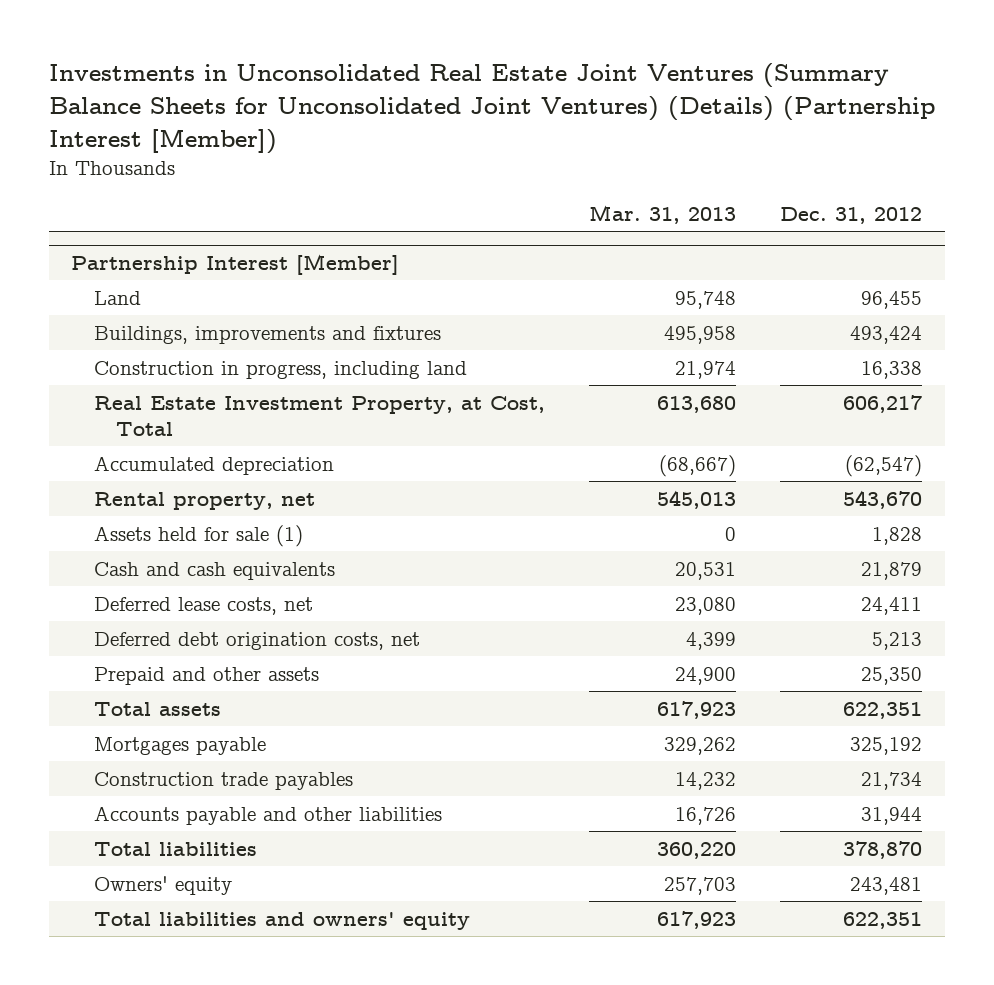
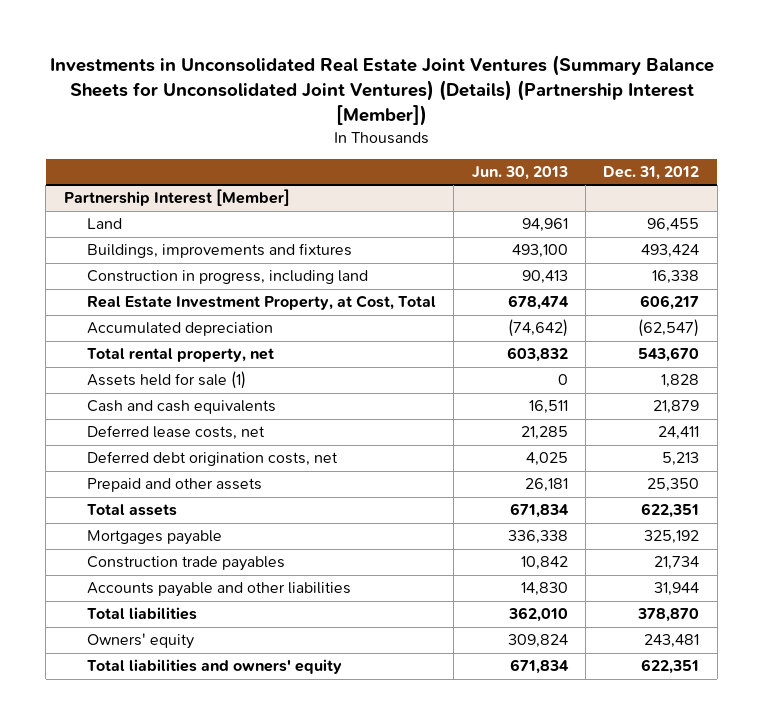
- | Mar. 31, 2013 | Dec. 31, 2012
+ | Jun. 30, 2013 | Dec. 31, 2012
@ Partnership Interest [Member]
- Rental property, net | 545,013 | 543,670
+ Total rental property, net | 603,832 | 543,670

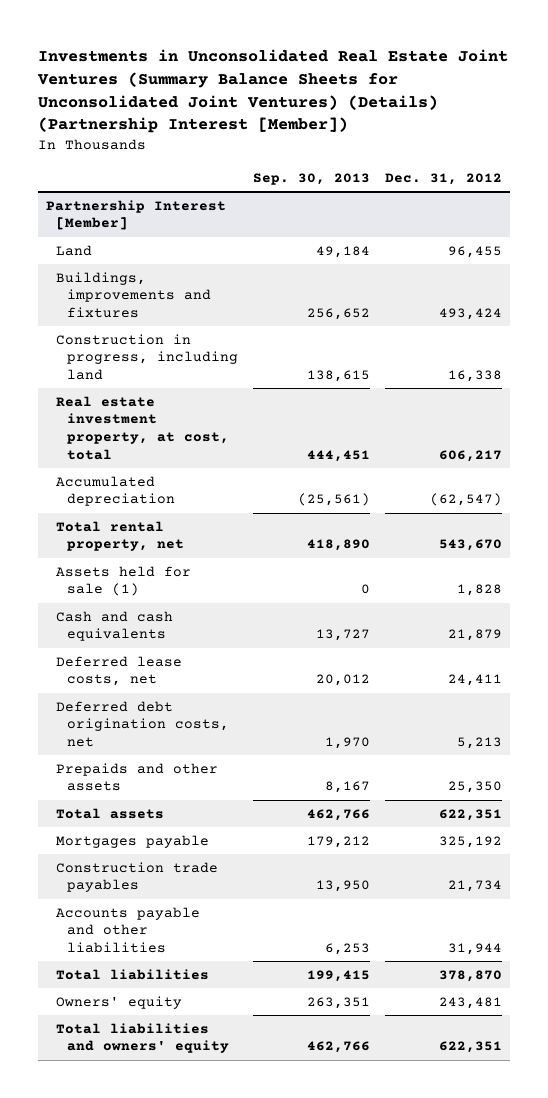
- | Jun. 30, 2013 | Dec. 31, 2012
+ | Sep. 30, 2013 | Dec. 31, 2012
@ Partnership Interest [Member]
- Real Estate Investment Property, at Cost, Total | 678,474 | 606,217
+ Real estate investment property, at cost, total | 444,451 | 606,217
- Prepaid and other assets | 26,181 | 25,350
+ Prepaids and other assets | 8,167 | 25,350

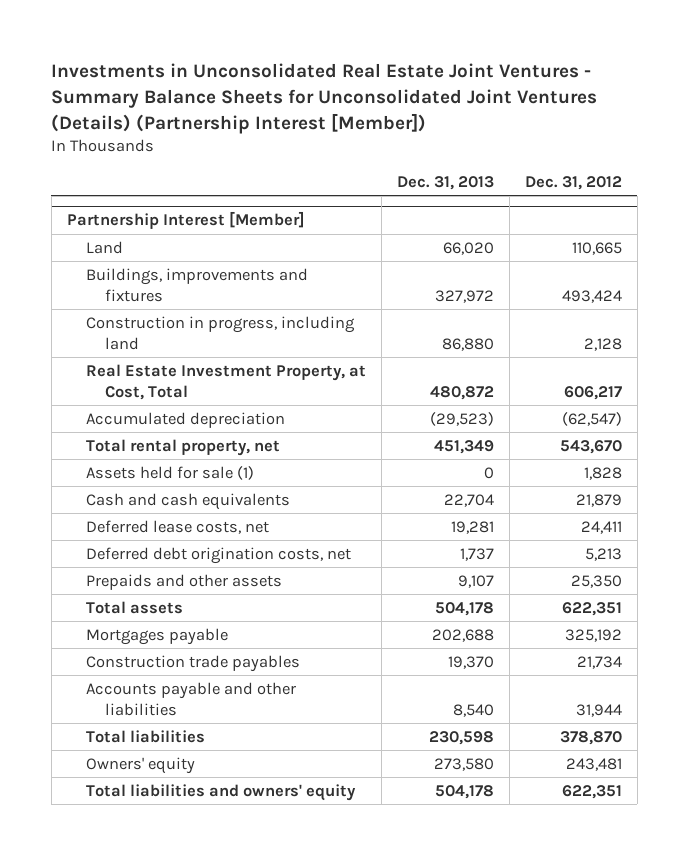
- Investments in Unconsolidated Real Estate Joint Ventures (Summary Balance Sheets for Unconsolidated Joint Ventures) (Details) (Partnership Interest [Member])
+ Investments in Unconsolidated Real Estate Joint Ventures - Summary Balance Sheets for Unconsolidated Joint Ventures (Details) (Partnership Interest [Member])
- | Sep. 30, 2013 | Dec. 31, 2012
+ | Dec. 31, 2013 | Dec. 31, 2012
@ Partnership Interest [Member]
- Land | 49,184 | 96,455
+ Land | 66,020 | 110,665
- Construction in progress, including land | 138,615 | 16,338
- Real estate investment property, at cost, total | 444,451 | 606,217
+ Construction in progress, including land | 86,880 | 2,128
+ Real Estate Investment Property, at Cost, Total | 480,872 | 606,217

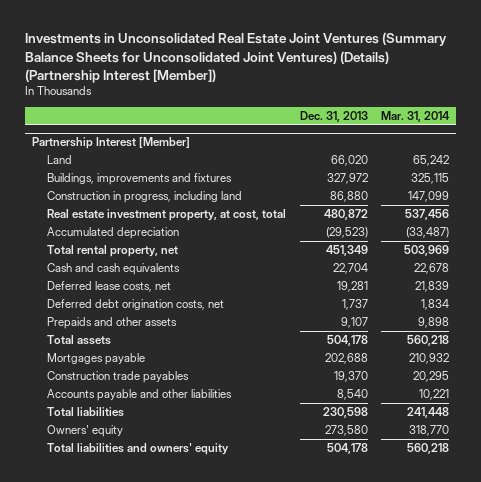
- Investments in Unconsolidated Real Estate Joint Ventures - Summary Balance Sheets for Unconsolidated Joint Ventures (Details) (Partnership Interest [Member])
+ Investments in Unconsolidated Real Estate Joint Ventures (Summary Balance Sheets for Unconsolidated Joint Ventures) (Details) (Partnership Interest [Member])
- | Dec. 31, 2013 | Dec. 31, 2012
+ | Dec. 31, 2013 | Mar. 31, 2014
@ Partnership Interest [Member]
- Real Estate Investment Property, at Cost, Total | 480,872 | 606,217
+ Real estate investment property, at cost, total | 480,872 | 537,456
- Assets held for sale (1) | 0 | 1,828

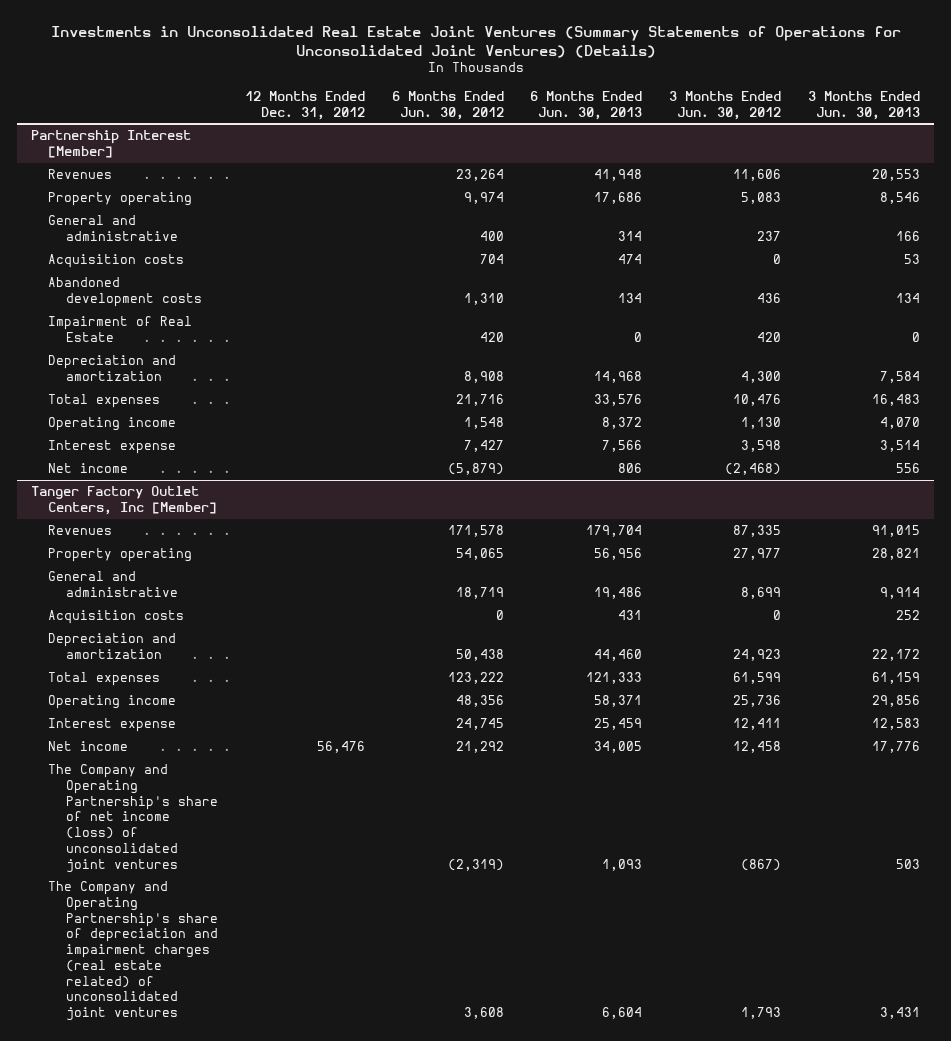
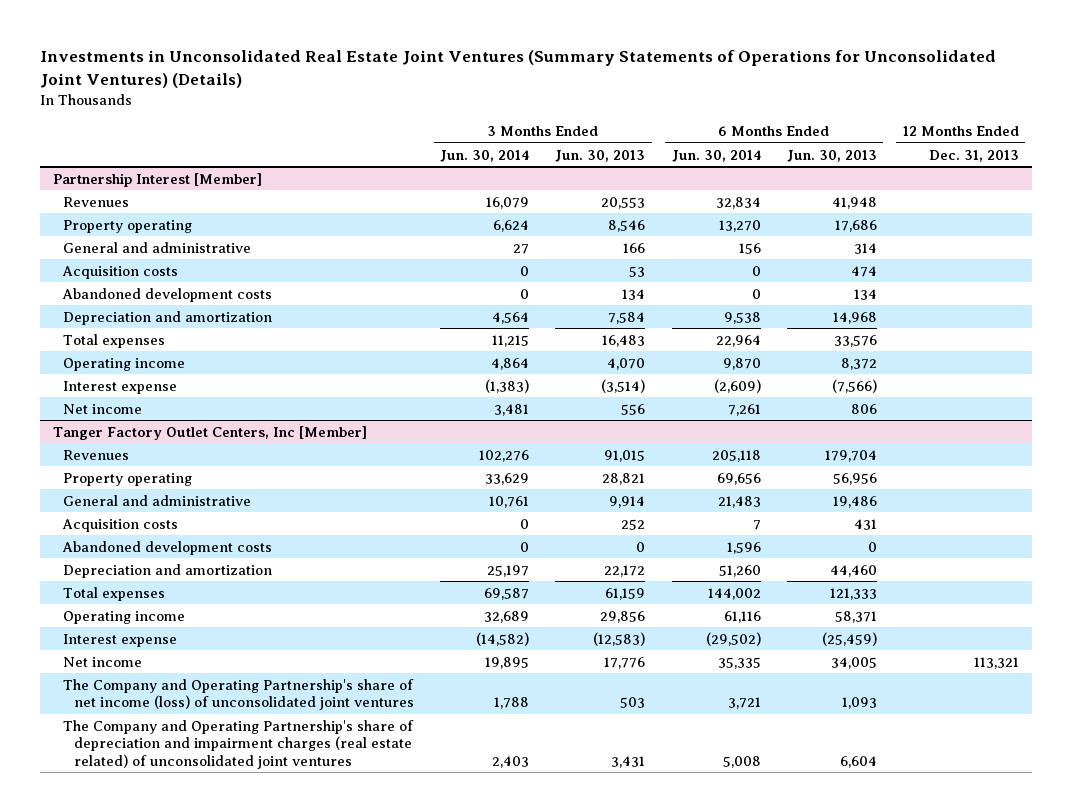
- | 12 Months Ended Dec. 31, 2012 | 6 Months Ended Jun. 30, 2012 | 6 Months Ended Jun. 30, 2013 | 3 Months Ended Jun. 30, 2012 | 3 Months Ended Jun. 30, 2013
+ | 3 Months Ended Jun. 30, 2014 | 3 Months Ended Jun. 30, 2013 | 6 Months Ended Jun. 30, 2014 | 6 Months Ended Jun. 30, 2013 | 12 Months Ended Dec. 31, 2013
@ Partnership Interest [Member]
- Impairment of Real Estate | | 420 | 0 | 420 | 0
- Interest expense | | 7,427 | 7,566 | 3,598 | 3,514
+ Interest expense | (1,383) | (3,514) | (2,609) | (7,566) |
@ Tanger Factory Outlet Centers, Inc [Member]
+ Abandoned development costs | 0 | 0 | 1,596 | 0 |
- Interest expense | | 24,745 | 25,459 | 12,411 | 12,583
+ Interest expense | (14,582) | (12,583) | (29,502) | (25,459) |

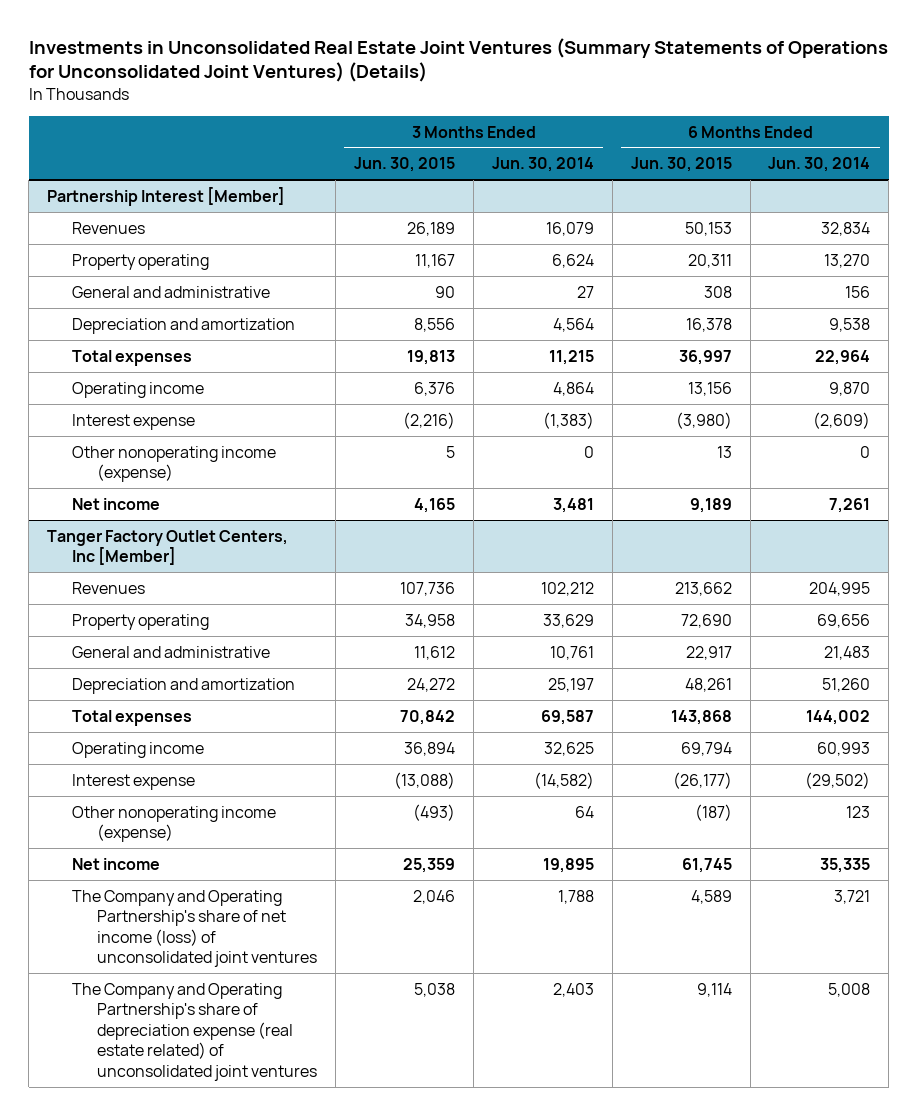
- | 3 Months Ended Jun. 30, 2014 | 3 Months Ended Jun. 30, 2013 | 6 Months Ended Jun. 30, 2014 | 6 Months Ended Jun. 30, 2013 | 12 Months Ended Dec. 31, 2013
+ | 3 Months Ended Jun. 30, 2015 | 3 Months Ended Jun. 30, 2014 | 6 Months Ended Jun. 30, 2015 | 6 Months Ended Jun. 30, 2014
@ Partnership Interest [Member]
- Acquisition costs | 0 | 53 | 0 | 474 |
- Abandoned development costs | 0 | 134 | 0 | 134 |
+ Other nonoperating income (expense) | 5 | 0 | 13 | 0
@ Tanger Factory Outlet Centers, Inc [Member]
- Revenues | 102,276 | 91,015 | 205,118 | 179,704 |
+ Revenues | 107,736 | 102,212 | 213,662 | 204,995
- Acquisition costs | 0 | 252 | 7 | 431 |
- Abandoned development costs | 0 | 0 | 1,596 | 0 |
- Operating income | 32,689 | 29,856 | 61,116 | 58,371 |
+ Operating income | 36,894 | 32,625 | 69,794 | 60,993
+ Other nonoperating income (expense) | (493) | 64 | (187) | 123
- The Company and Operating Partnership's share of depreciation and impairment charges (real estate related) of unconsolidated joint ventures | 2,403 | 3,431 | 5,008 | 6,604 |
+ The Company and Operating Partnership's share of depreciation expense (real estate related) of unconsolidated joint ventures | 5,038 | 2,403 | 9,114 | 5,008

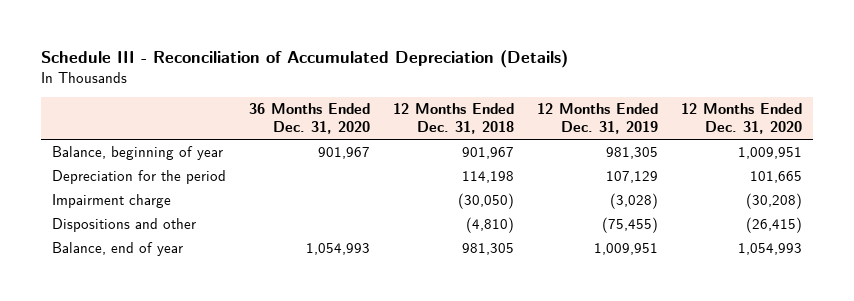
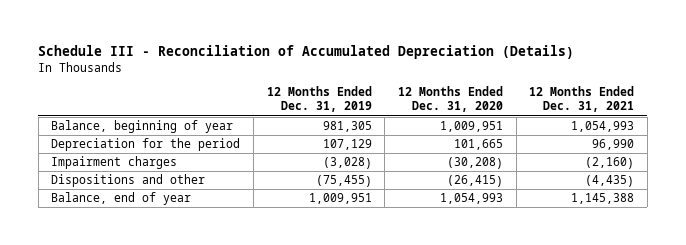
- | 36 Months Ended Dec. 31, 2020 | 12 Months Ended Dec. 31, 2018 | 12 Months Ended Dec. 31, 2019 | 12 Months Ended Dec. 31, 2020
+ | 12 Months Ended Dec. 31, 2019 | 12 Months Ended Dec. 31, 2020 | 12 Months Ended Dec. 31, 2021
- Impairment charge | | (30,050) | (3,028) | (30,208)
+ Impairment charges | (3,028) | (30,208) | (2,160)

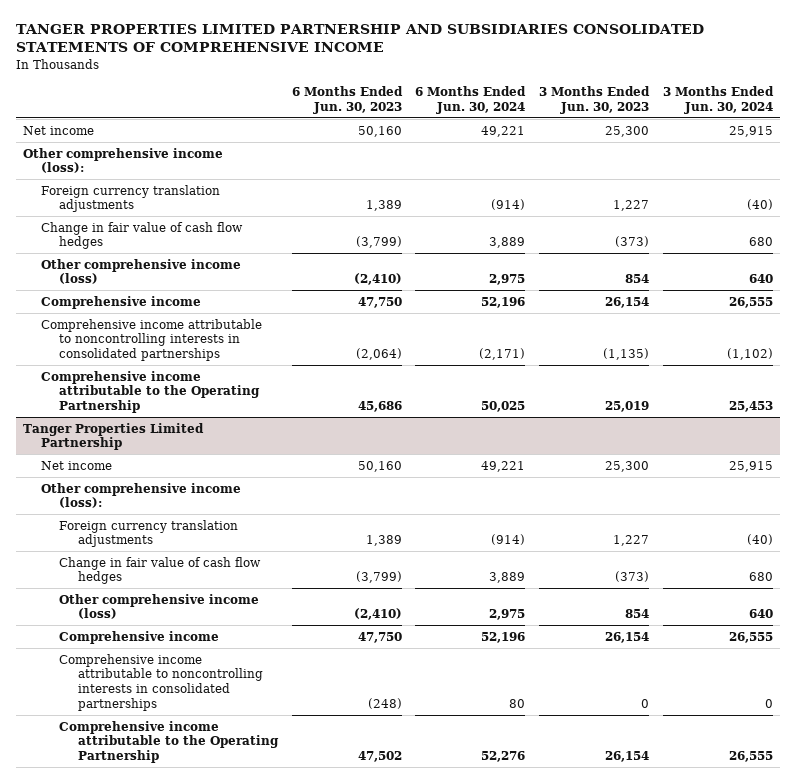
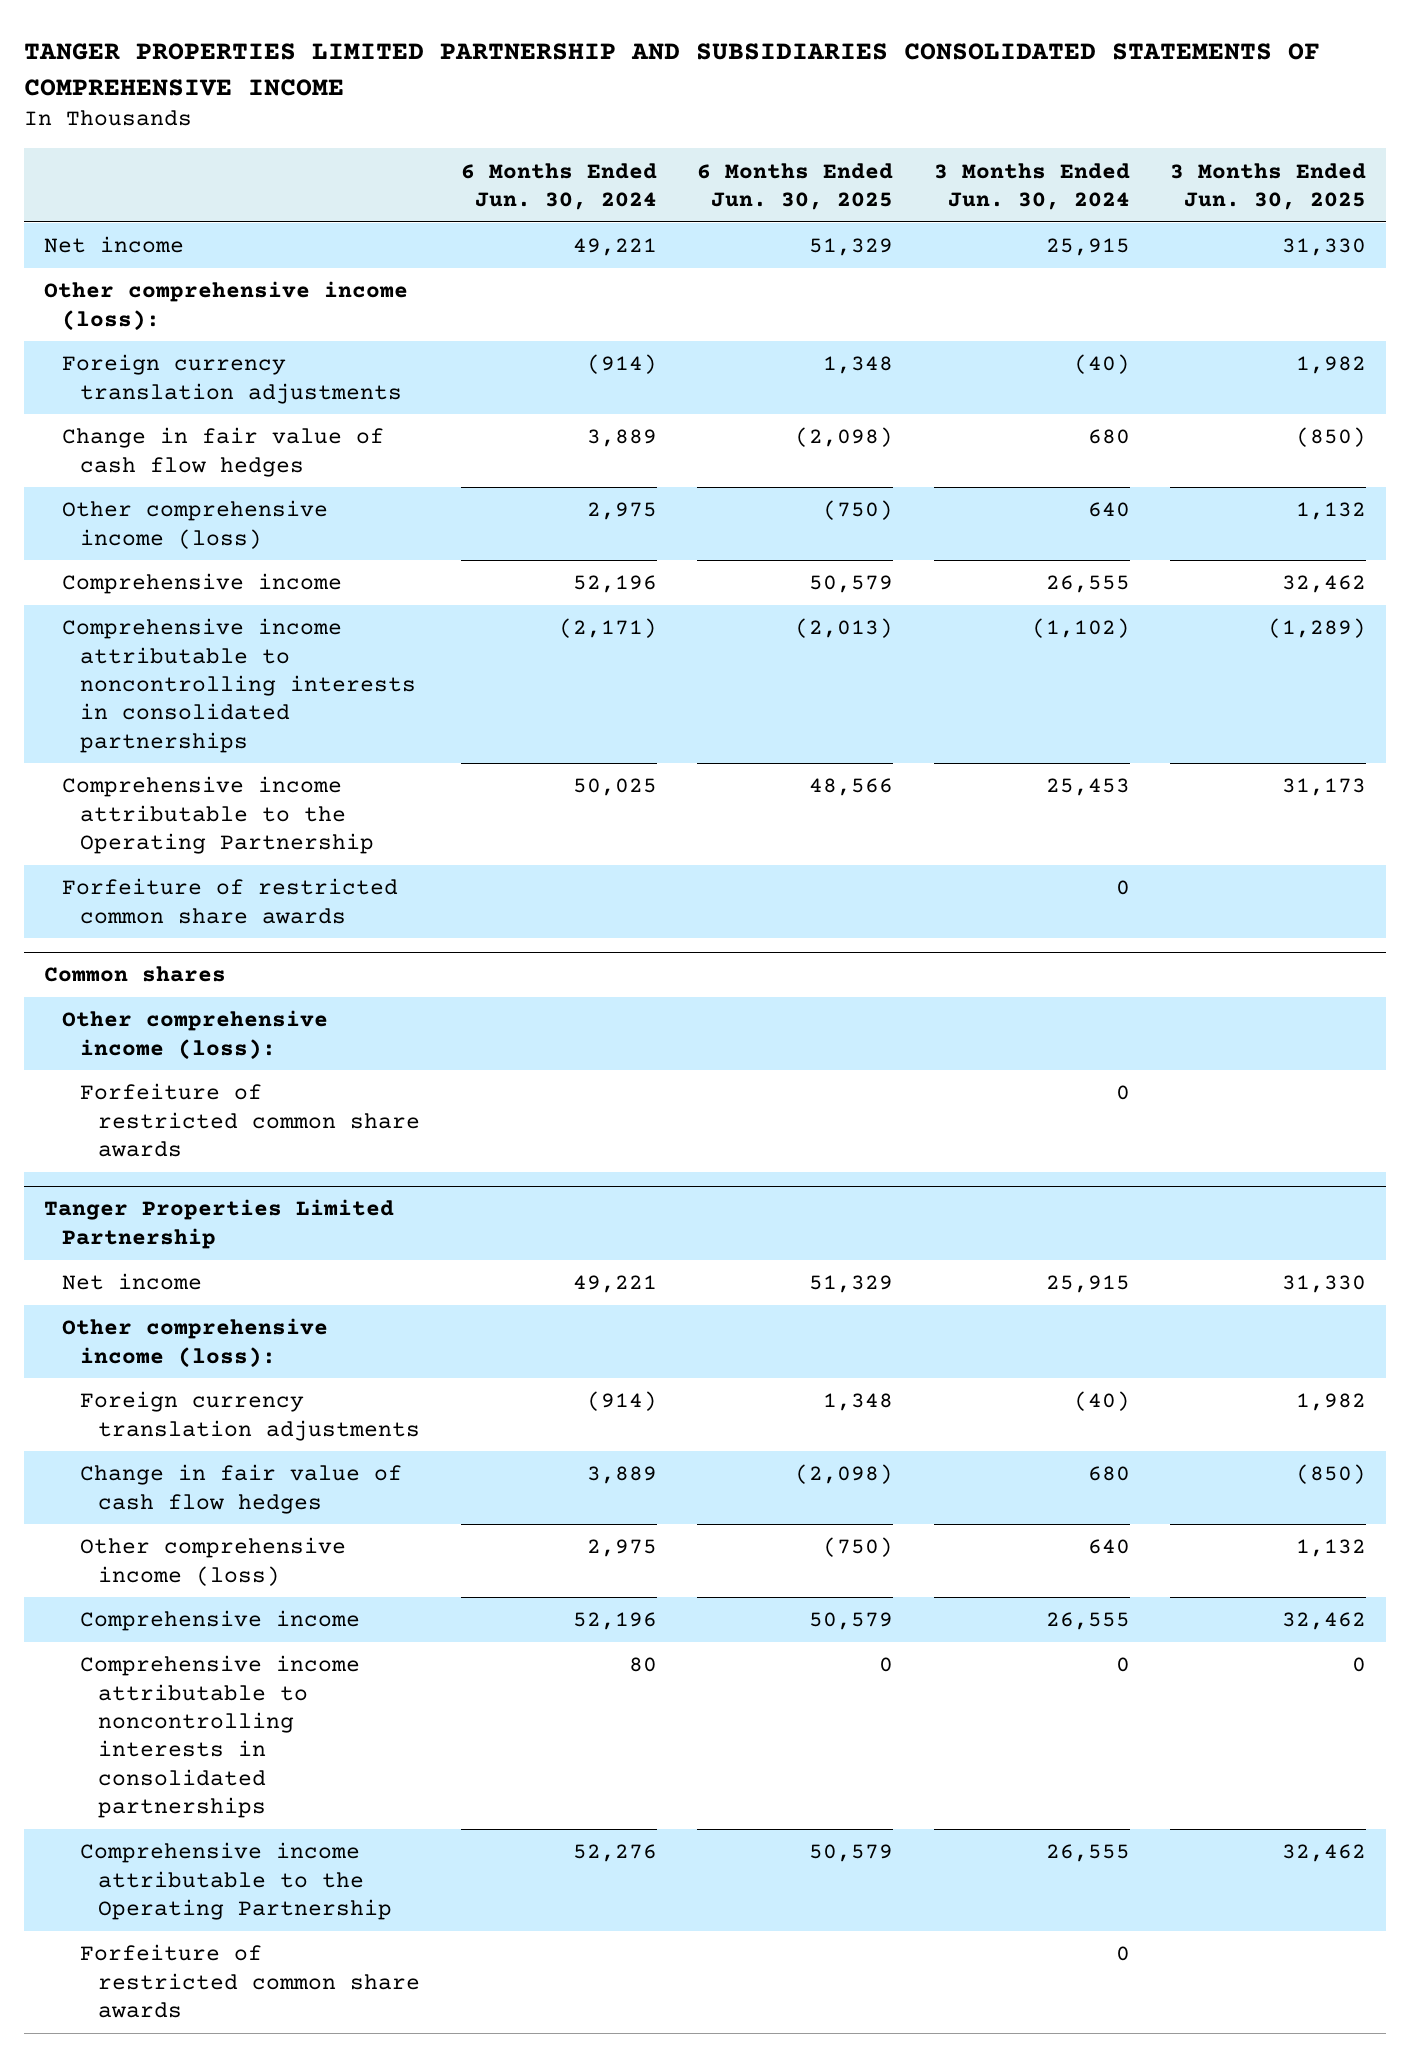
- | 6 Months Ended Jun. 30, 2023 | 6 Months Ended Jun. 30, 2024 | 3 Months Ended Jun. 30, 2023 | 3 Months Ended Jun. 30, 2024
+ | 6 Months Ended Jun. 30, 2024 | 6 Months Ended Jun. 30, 2025 | 3 Months Ended Jun. 30, 2024 | 3 Months Ended Jun. 30, 2025
+ Forfeiture of restricted common share awards | | | 0 |
+ Common shares
+ Other comprehensive income (loss):
+ Forfeiture of restricted common share awards | | | 0 |
@ Tanger Properties Limited Partnership
+ Forfeiture of restricted common share awards | | | 0 |

